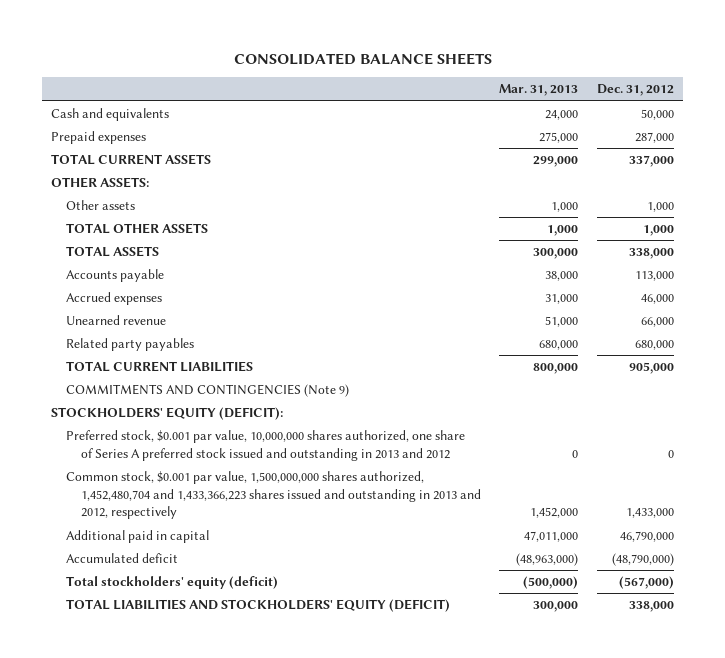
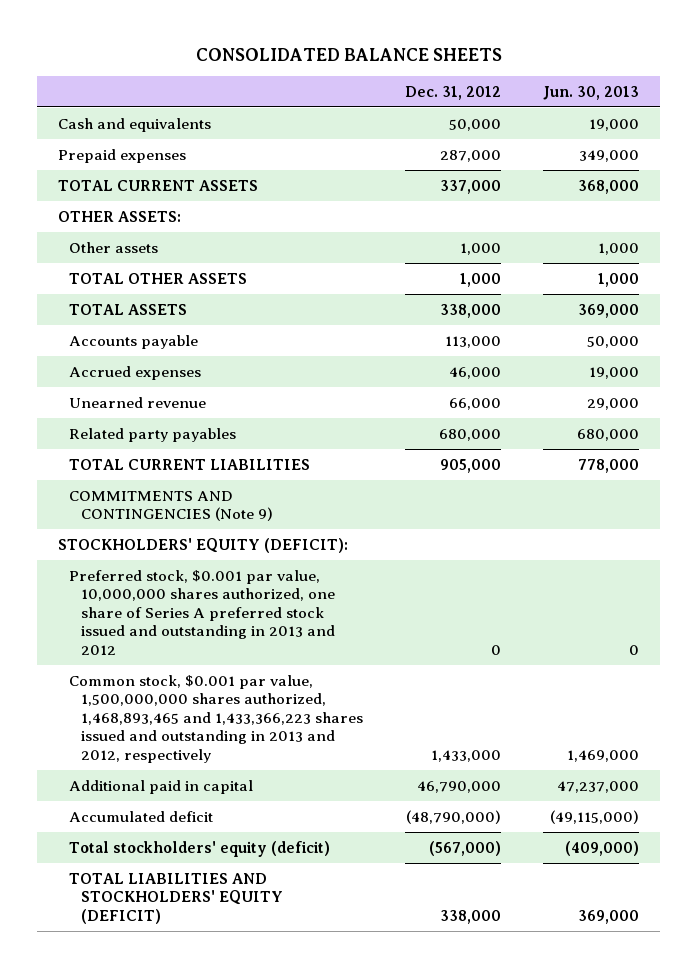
- | Mar. 31, 2013 | Dec. 31, 2012
+ | Dec. 31, 2012 | Jun. 30, 2013
- Common stock, $0.001 par value, 1,500,000,000 shares authorized, 1,452,480,704 and 1,433,366,223 shares issued and outstanding in 2013 and 2012, respectively | 1,452,000 | 1,433,000
+ Common stock, $0.001 par value, 1,500,000,000 shares authorized, 1,468,893,465 and 1,433,366,223 shares issued and outstanding in 2013 and 2012, respectively | 1,433,000 | 1,469,000

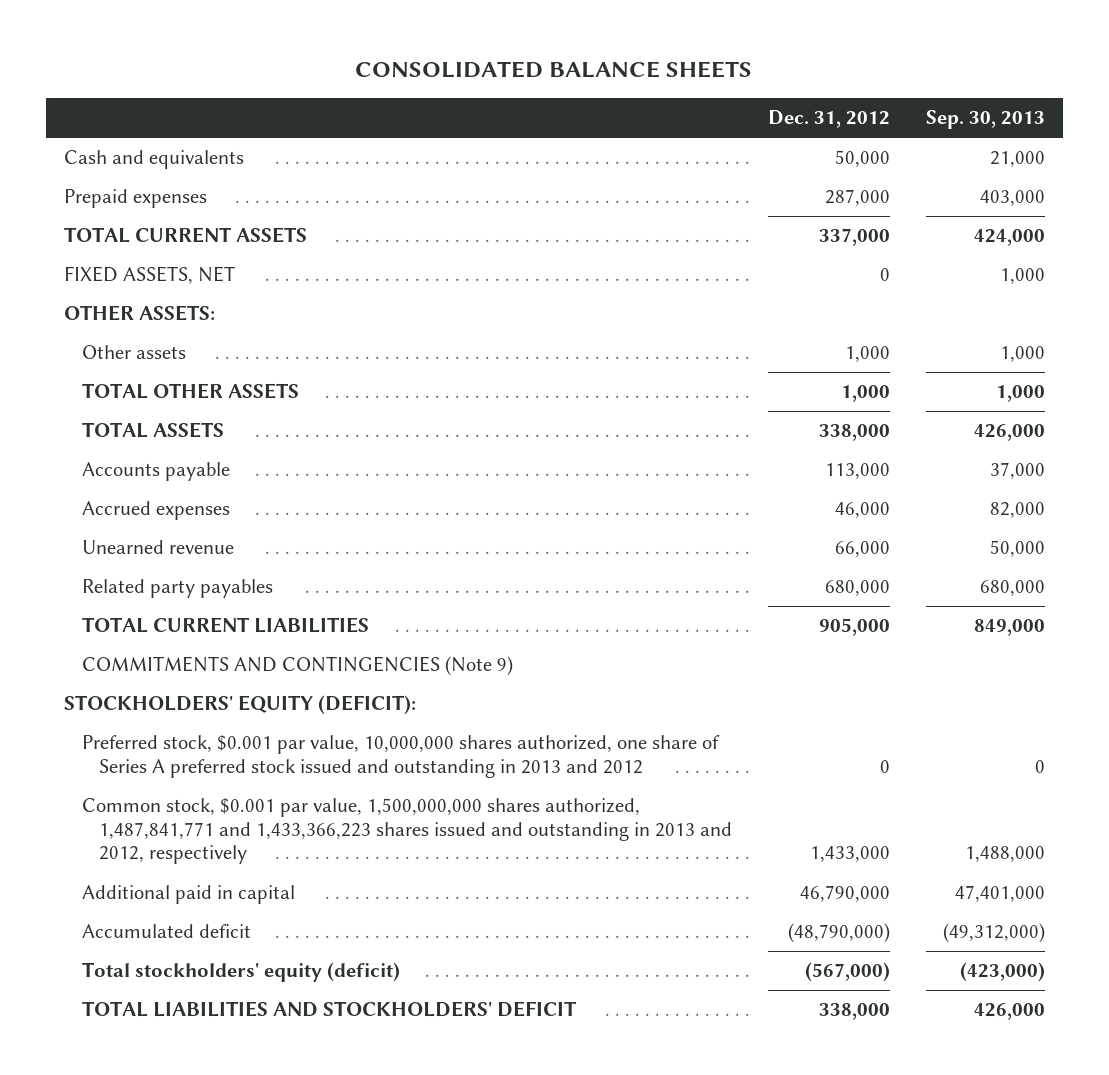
- | Dec. 31, 2012 | Jun. 30, 2013
+ | Dec. 31, 2012 | Sep. 30, 2013
+ FIXED ASSETS, NET | 0 | 1,000
- Common stock, $0.001 par value, 1,500,000,000 shares authorized, 1,468,893,465 and 1,433,366,223 shares issued and outstanding in 2013 and 2012, respectively | 1,433,000 | 1,469,000
+ Common stock, $0.001 par value, 1,500,000,000 shares authorized, 1,487,841,771 and 1,433,366,223 shares issued and outstanding in 2013 and 2012, respectively | 1,433,000 | 1,488,000
- TOTAL LIABILITIES AND STOCKHOLDERS' EQUITY (DEFICIT) | 338,000 | 369,000
+ TOTAL LIABILITIES AND STOCKHOLDERS' DEFICIT | 338,000 | 426,000

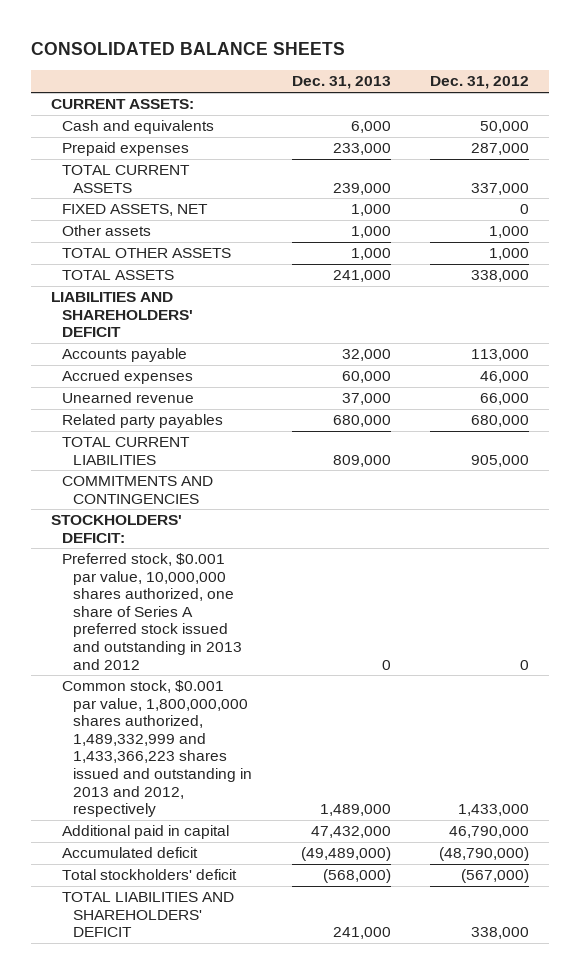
- | Dec. 31, 2012 | Sep. 30, 2013
+ | Dec. 31, 2013 | Dec. 31, 2012
+ CURRENT ASSETS:
- OTHER ASSETS:
+ LIABILITIES AND SHAREHOLDERS' DEFICIT
- COMMITMENTS AND CONTINGENCIES (Note 9)
- STOCKHOLDERS' EQUITY (DEFICIT):
+ COMMITMENTS AND CONTINGENCIES
+ STOCKHOLDERS' DEFICIT:
- Common stock, $0.001 par value, 1,500,000,000 shares authorized, 1,487,841,771 and 1,433,366,223 shares issued and outstanding in 2013 and 2012, respectively | 1,433,000 | 1,488,000
+ Common stock, $0.001 par value, 1,800,000,000 shares authorized, 1,489,332,999 and 1,433,366,223 shares issued and outstanding in 2013 and 2012, respectively | 1,489,000 | 1,433,000
- Total stockholders' equity (deficit) | (567,000) | (423,000)
- TOTAL LIABILITIES AND STOCKHOLDERS' DEFICIT | 338,000 | 426,000
+ Total stockholders' deficit | (568,000) | (567,000)
+ TOTAL LIABILITIES AND SHAREHOLDERS' DEFICIT | 241,000 | 338,000

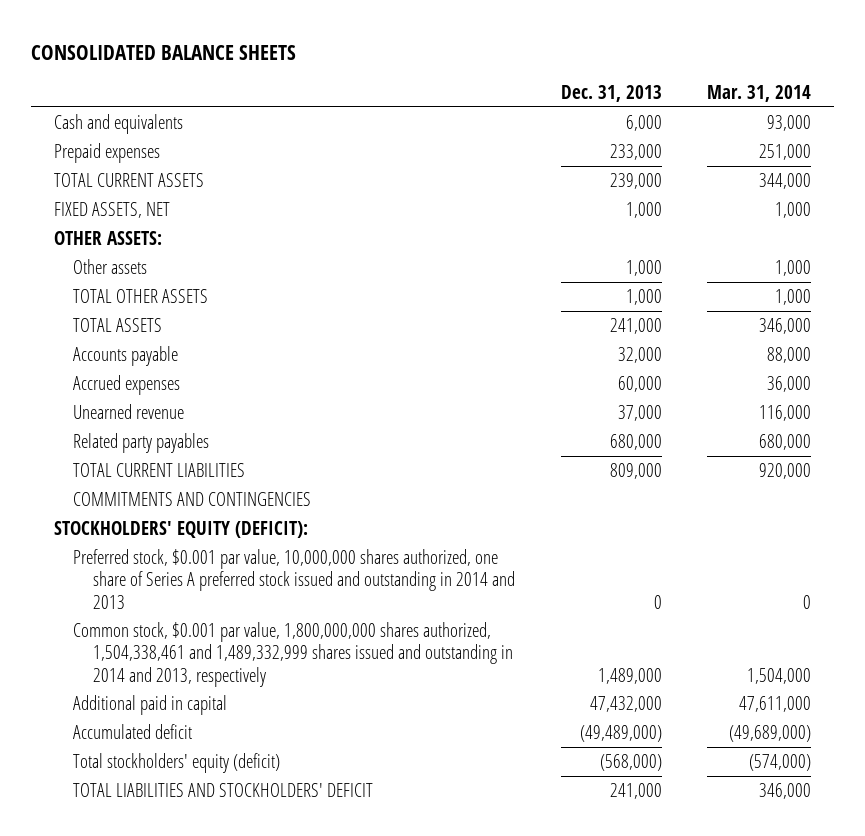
- | Dec. 31, 2013 | Dec. 31, 2012
+ | Dec. 31, 2013 | Mar. 31, 2014
- CURRENT ASSETS:
+ OTHER ASSETS:
- LIABILITIES AND SHAREHOLDERS' DEFICIT
- STOCKHOLDERS' DEFICIT:
- Preferred stock, $0.001 par value, 10,000,000 shares authorized, one share of Series A preferred stock issued and outstanding in 2013 and 2012 | 0 | 0
- Common stock, $0.001 par value, 1,800,000,000 shares authorized, 1,489,332,999 and 1,433,366,223 shares issued and outstanding in 2013 and 2012, respectively | 1,489,000 | 1,433,000
+ STOCKHOLDERS' EQUITY (DEFICIT):
+ Preferred stock, $0.001 par value, 10,000,000 shares authorized, one share of Series A preferred stock issued and outstanding in 2014 and 2013 | 0 | 0
+ Common stock, $0.001 par value, 1,800,000,000 shares authorized, 1,504,338,461 and 1,489,332,999 shares issued and outstanding in 2014 and 2013, respectively | 1,489,000 | 1,504,000
- Total stockholders' deficit | (568,000) | (567,000)
- TOTAL LIABILITIES AND SHAREHOLDERS' DEFICIT | 241,000 | 338,000
+ Total stockholders' equity (deficit) | (568,000) | (574,000)
+ TOTAL LIABILITIES AND STOCKHOLDERS' DEFICIT | 241,000 | 346,000

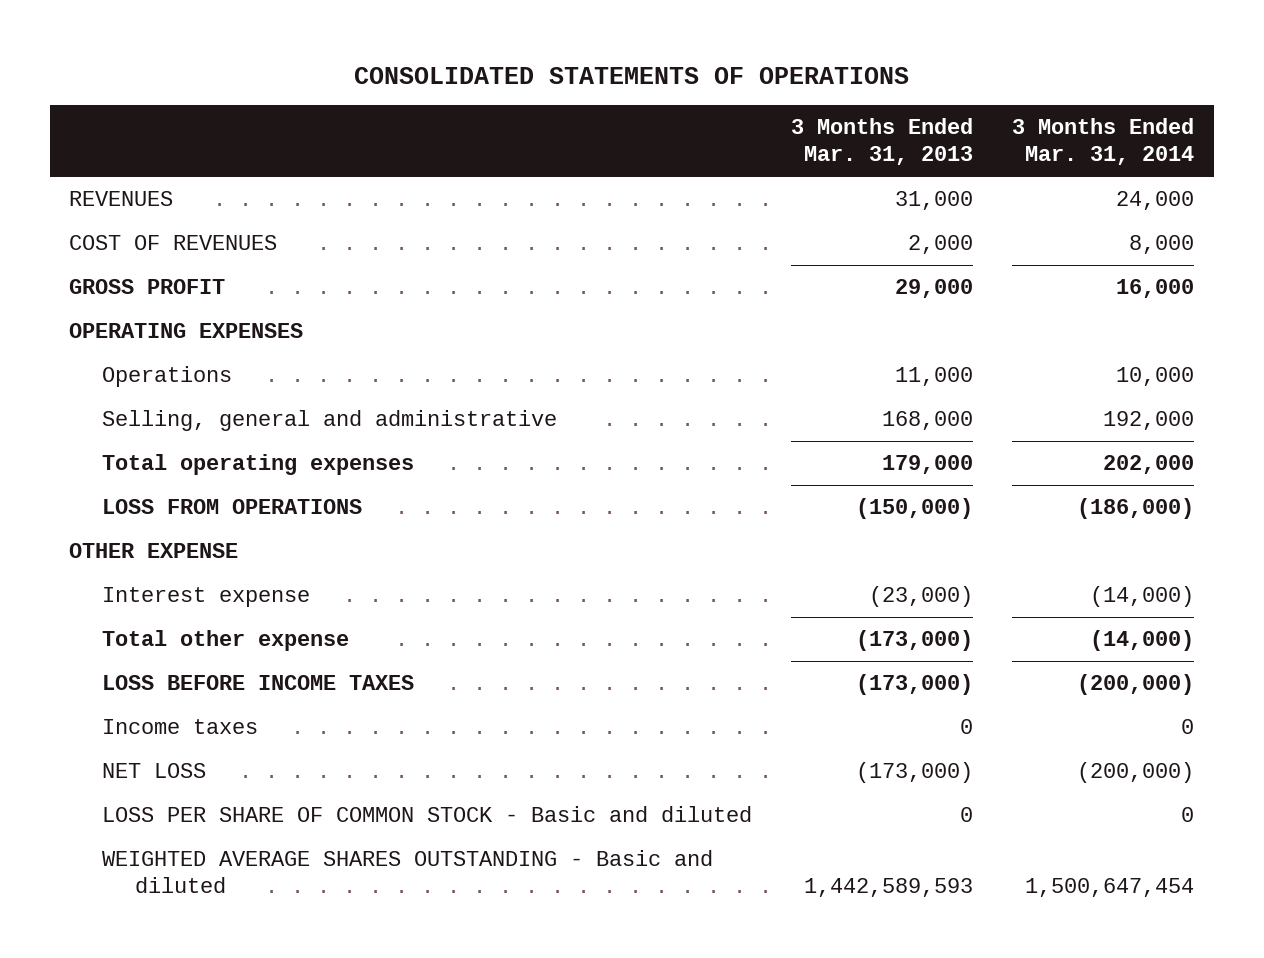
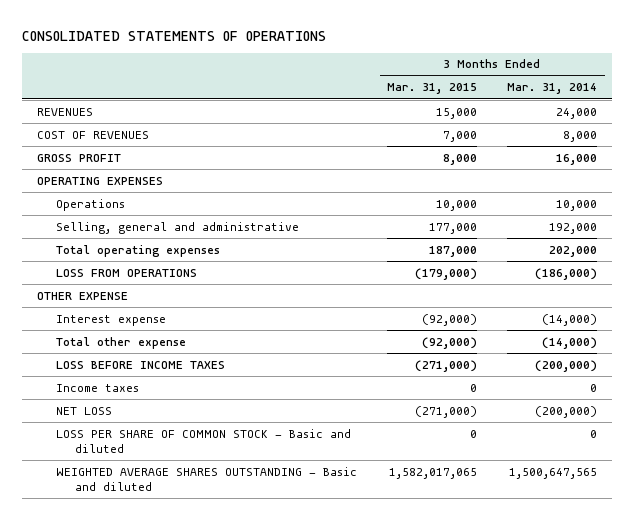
- | 3 Months Ended Mar. 31, 2013 | 3 Months Ended Mar. 31, 2014
+ | 3 Months Ended Mar. 31, 2015 | 3 Months Ended Mar. 31, 2014
- WEIGHTED AVERAGE SHARES OUTSTANDING - Basic and diluted | 1,442,589,593 | 1,500,647,454
+ WEIGHTED AVERAGE SHARES OUTSTANDING - Basic and diluted | 1,582,017,065 | 1,500,647,565

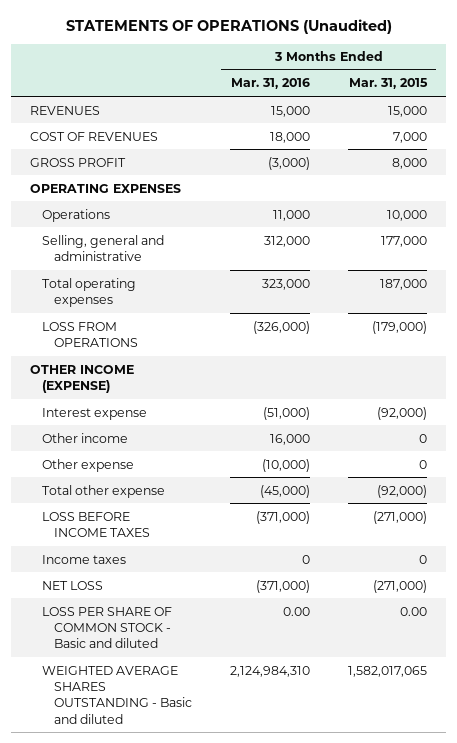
- CONSOLIDATED STATEMENTS OF OPERATIONS
+ STATEMENTS OF OPERATIONS (Unaudited)
- | 3 Months Ended Mar. 31, 2015 | 3 Months Ended Mar. 31, 2014
+ | 3 Months Ended Mar. 31, 2016 | 3 Months Ended Mar. 31, 2015
- OTHER EXPENSE
+ OTHER INCOME (EXPENSE)
+ Other income | 16,000 | 0
+ Other expense | (10,000) | 0
- LOSS PER SHARE OF COMMON STOCK - Basic and diluted | 0 | 0
+ LOSS PER SHARE OF COMMON STOCK - Basic and diluted | 0.00 | 0.00

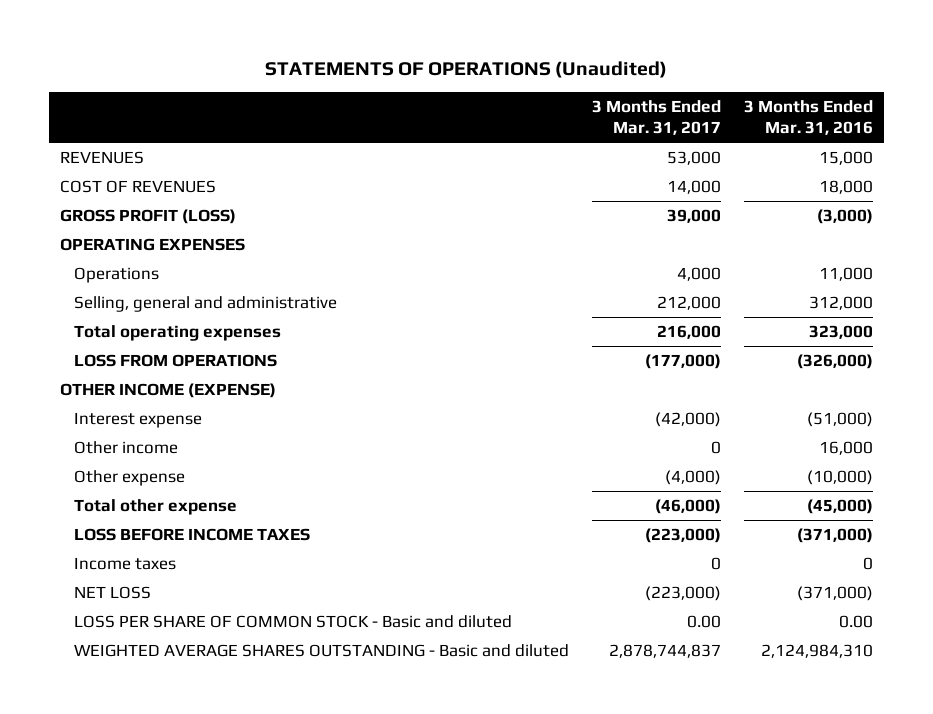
- | 3 Months Ended Mar. 31, 2016 | 3 Months Ended Mar. 31, 2015
+ | 3 Months Ended Mar. 31, 2017 | 3 Months Ended Mar. 31, 2016
- GROSS PROFIT | (3,000) | 8,000
+ GROSS PROFIT (LOSS) | 39,000 | (3,000)

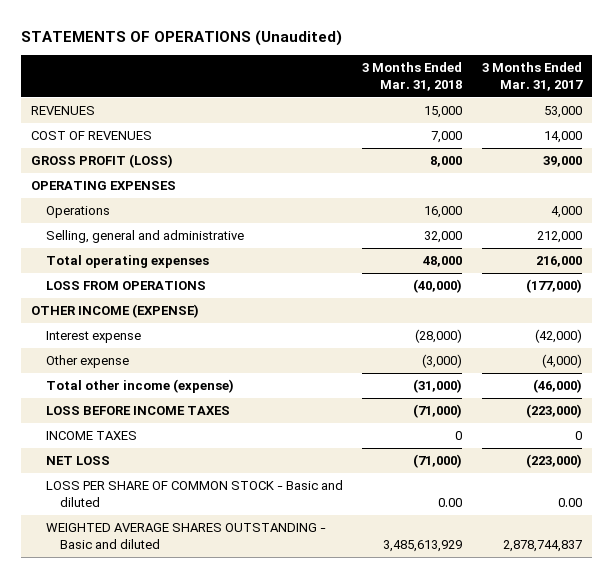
- | 3 Months Ended Mar. 31, 2017 | 3 Months Ended Mar. 31, 2016
+ | 3 Months Ended Mar. 31, 2018 | 3 Months Ended Mar. 31, 2017
- Other income | 0 | 16,000
- Total other expense | (46,000) | (45,000)
+ Total other income (expense) | (31,000) | (46,000)
- Income taxes | 0 | 0
+ INCOME TAXES | 0 | 0

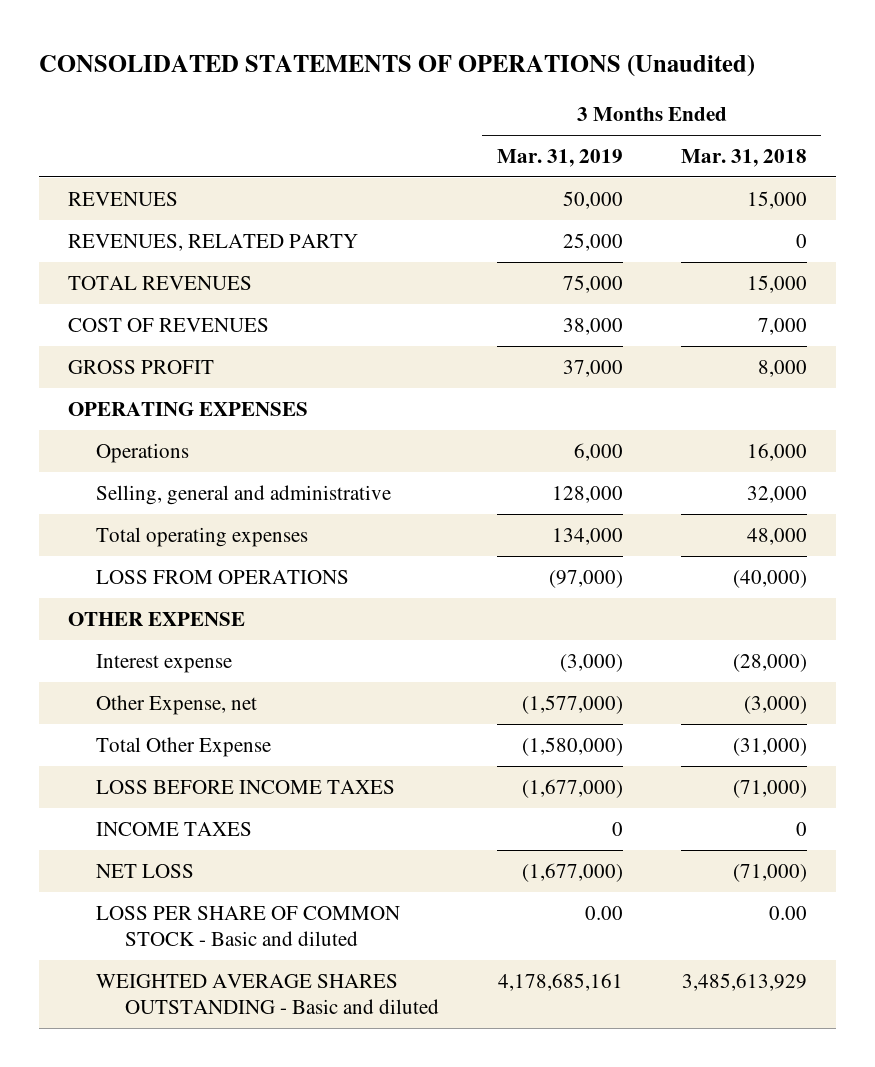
- STATEMENTS OF OPERATIONS (Unaudited)
+ CONSOLIDATED STATEMENTS OF OPERATIONS (Unaudited)
- | 3 Months Ended Mar. 31, 2018 | 3 Months Ended Mar. 31, 2017
+ | 3 Months Ended Mar. 31, 2019 | 3 Months Ended Mar. 31, 2018
+ REVENUES, RELATED PARTY | 25,000 | 0
+ TOTAL REVENUES | 75,000 | 15,000
- GROSS PROFIT (LOSS) | 8,000 | 39,000
+ GROSS PROFIT | 37,000 | 8,000
- OTHER INCOME (EXPENSE)
+ OTHER EXPENSE
- Other expense | (3,000) | (4,000)
- Total other income (expense) | (31,000) | (46,000)
+ Other Expense, net | (1,577,000) | (3,000)
+ Total Other Expense | (1,580,000) | (31,000)

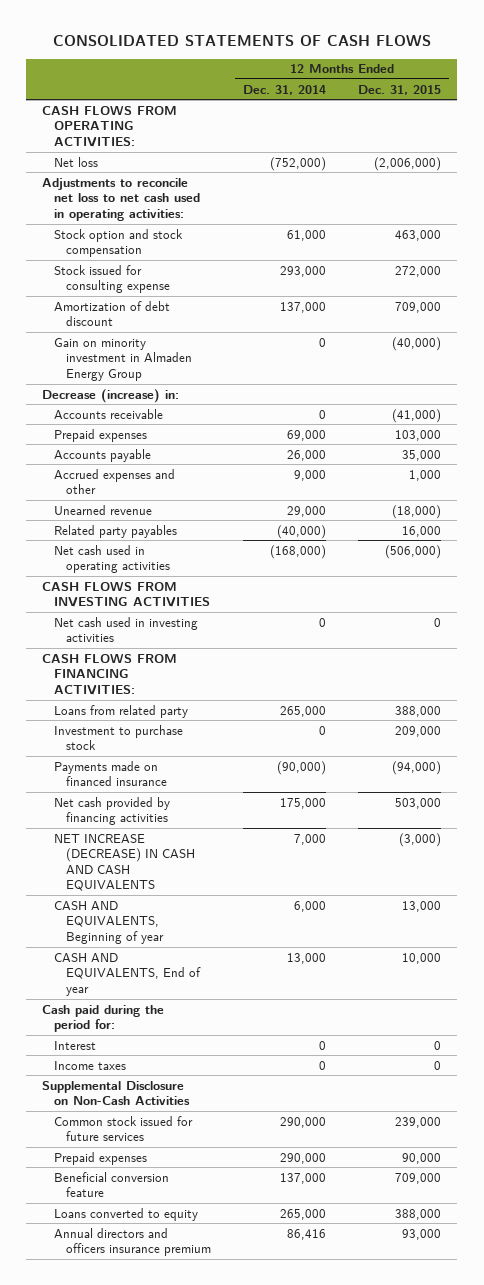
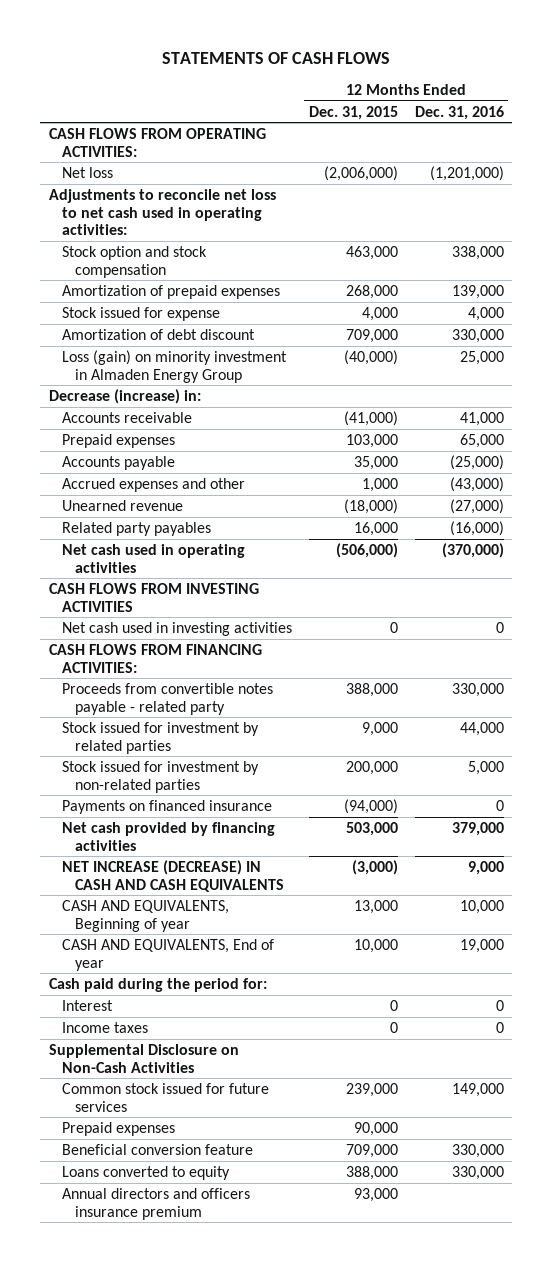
- CONSOLIDATED STATEMENTS OF CASH FLOWS
+ STATEMENTS OF CASH FLOWS
- | 12 Months Ended Dec. 31, 2014 | 12 Months Ended Dec. 31, 2015
+ | 12 Months Ended Dec. 31, 2015 | 12 Months Ended Dec. 31, 2016
- Stock issued for consulting expense | 293,000 | 272,000
+ Amortization of prepaid expenses | 268,000 | 139,000
+ Stock issued for expense | 4,000 | 4,000
- Gain on minority investment in Almaden Energy Group | 0 | (40,000)
+ Loss (gain) on minority investment in Almaden Energy Group | (40,000) | 25,000
- Loans from related party | 265,000 | 388,000
- Investment to purchase stock | 0 | 209,000
- Payments made on financed insurance | (90,000) | (94,000)
+ Proceeds from convertible notes payable - related party | 388,000 | 330,000
+ Stock issued for investment by related parties | 9,000 | 44,000
+ Stock issued for investment by non-related parties | 200,000 | 5,000
+ Payments on financed insurance | (94,000) | 0

